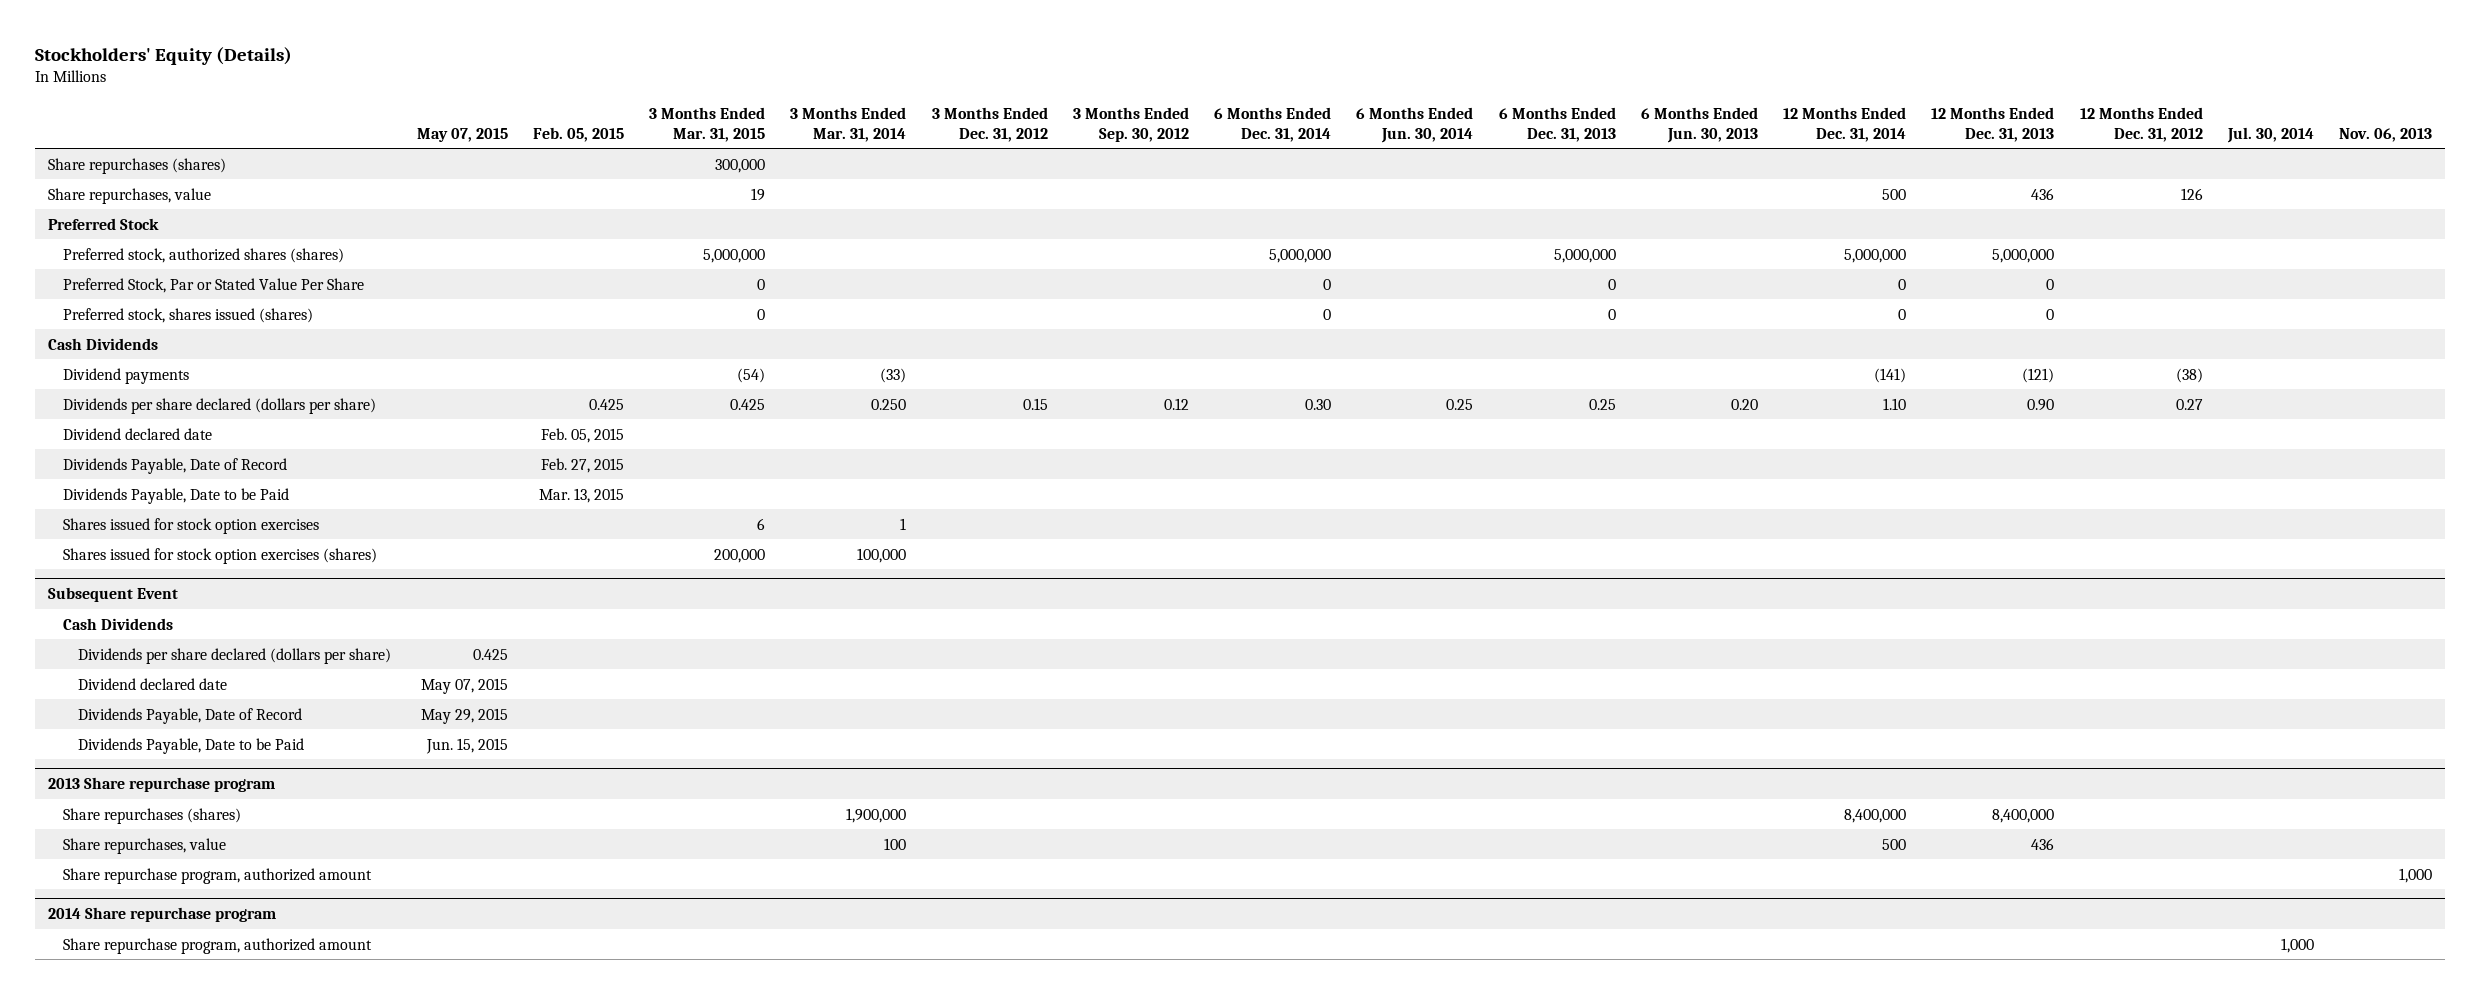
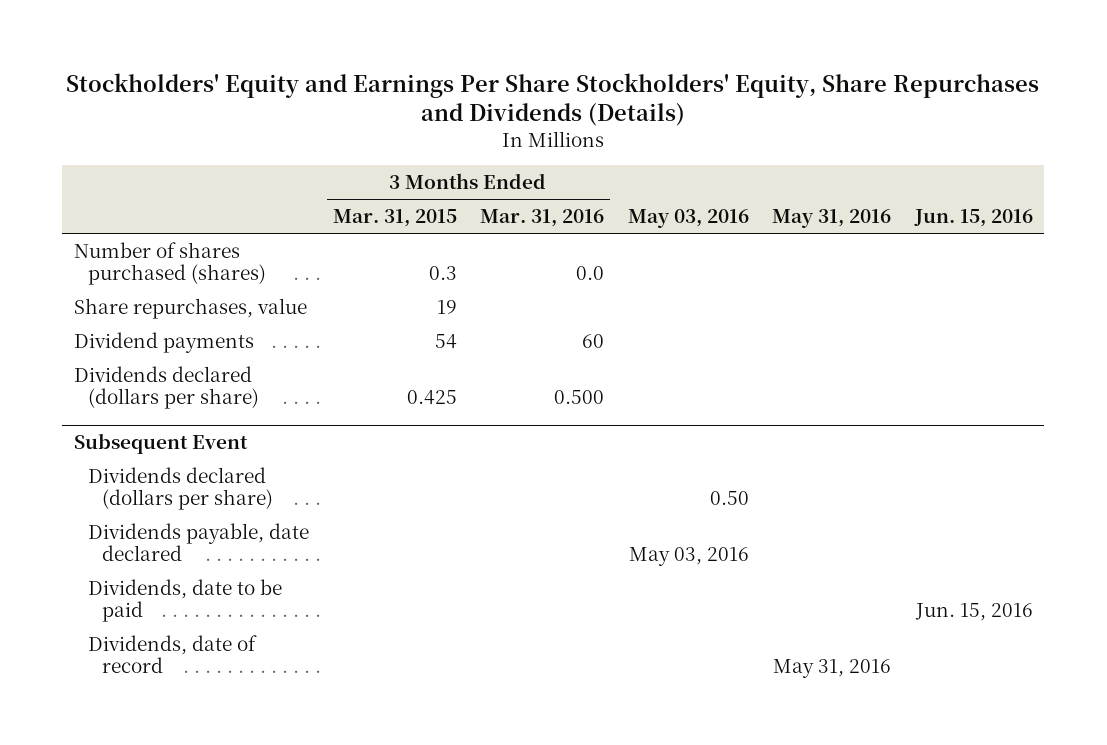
- Stockholders' Equity (Details)
+ Stockholders' Equity and Earnings Per Share Stockholders' Equity, Share Repurchases and Dividends (Details)
- | May 07, 2015 | Feb. 05, 2015 | 3 Months Ended Mar. 31, 2015 | 3 Months Ended Mar. 31, 2014 | 3 Months Ended Dec. 31, 2012 | 3 Months Ended Sep. 30, 2012 | 6 Months Ended Dec. 31, 2014 | 6 Months Ended Jun. 30, 2014 | 6 Months Ended Dec. 31, 2013 | 6 Months Ended Jun. 30, 2013 | 12 Months Ended Dec. 31, 2014 | 12 Months Ended Dec. 31, 2013 | 12 Months Ended Dec. 31, 2012 | Jul. 30, 2014 | Nov. 06, 2013
+ | 3 Months Ended Mar. 31, 2015 | 3 Months Ended Mar. 31, 2016 | May 03, 2016 | May 31, 2016 | Jun. 15, 2016
- Share repurchases (shares) | | | 300,000 | | | | | | | | | | | |
+ Number of shares purchased (shares) | 0.3 | 0.0 | | |
- Preferred Stock
- Preferred stock, authorized shares (shares) | | | 5,000,000 | | | | 5,000,000 | | 5,000,000 | | 5,000,000 | 5,000,000 | | |
- Preferred Stock, Par or Stated Value Per Share | | | 0 | | | | 0 | | 0 | | 0 | 0 | | |
- Preferred stock, shares issued (shares) | | | 0 | | | | 0 | | 0 | | 0 | 0 | | |
- Cash Dividends
- Dividend payments | | | (54) | (33) | | | | | | | (141) | (121) | (38) | |
- Dividends per share declared (dollars per share) | | 0.425 | 0.425 | 0.250 | 0.15 | 0.12 | 0.30 | 0.25 | 0.25 | 0.20 | 1.10 | 0.90 | 0.27 | |
- Dividend declared date | | Feb. 05, 2015 | | | | | | | | | | | | |
- Dividends Payable, Date of Record | | Feb. 27, 2015 | | | | | | | | | | | | |
- Dividends Payable, Date to be Paid | | Mar. 13, 2015 | | | | | | | | | | | | |
- Shares issued for stock option exercises | | | 6 | 1 | | | | | | | | | | |
- Shares issued for stock option exercises (shares) | | | 200,000 | 100,000 | | | | | | | | | | |
+ Dividend payments | 54 | 60 | | |
+ Dividends declared (dollars per share) | 0.425 | 0.500 | | |
@ Subsequent Event
- Cash Dividends
- Dividends per share declared (dollars per share) | 0.425 | | | | | | | | | | | | | |
- Dividend declared date | May 07, 2015 | | | | | | | | | | | | | |
- Dividends Payable, Date of Record | May 29, 2015 | | | | | | | | | | | | | |
- Dividends Payable, Date to be Paid | Jun. 15, 2015 | | | | | | | | | | | | | |
- 2013 Share repurchase program
- Share repurchases (shares) | | | | 1,900,000 | | | | | | | 8,400,000 | 8,400,000 | | |
- Share repurchases, value | | | | 100 | | | | | | | 500 | 436 | | |
- Share repurchase program, authorized amount | | | | | | | | | | | | | | | 1,000
- 2014 Share repurchase program
- Share repurchase program, authorized amount | | | | | | | | | | | | | | 1,000 |
@ Subsequent Event
+ Dividends declared (dollars per share) | | | 0.50 | |
+ Dividends payable, date declared | | | May 03, 2016 | |
+ Dividends, date to be paid | | | | | Jun. 15, 2016
+ Dividends, date of record | | | | May 31, 2016 |

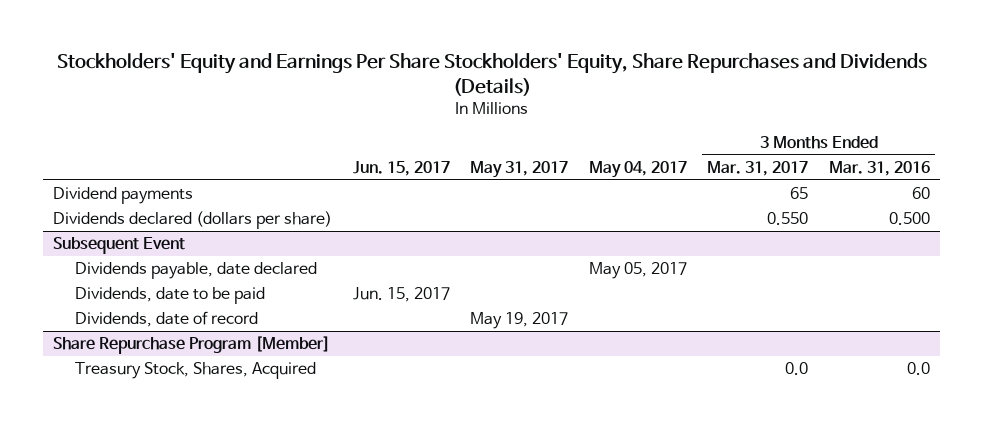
- | 3 Months Ended Mar. 31, 2015 | 3 Months Ended Mar. 31, 2016 | May 03, 2016 | May 31, 2016 | Jun. 15, 2016
+ | Jun. 15, 2017 | May 31, 2017 | May 04, 2017 | 3 Months Ended Mar. 31, 2017 | 3 Months Ended Mar. 31, 2016
- Number of shares purchased (shares) | 0.3 | 0.0 | | |
- Share repurchases, value | 19 | | | |
@ Subsequent Event
- Dividends declared (dollars per share) | | | 0.50 | |
+ Share Repurchase Program [Member]
+ Treasury Stock, Shares, Acquired | | | | 0.0 | 0.0

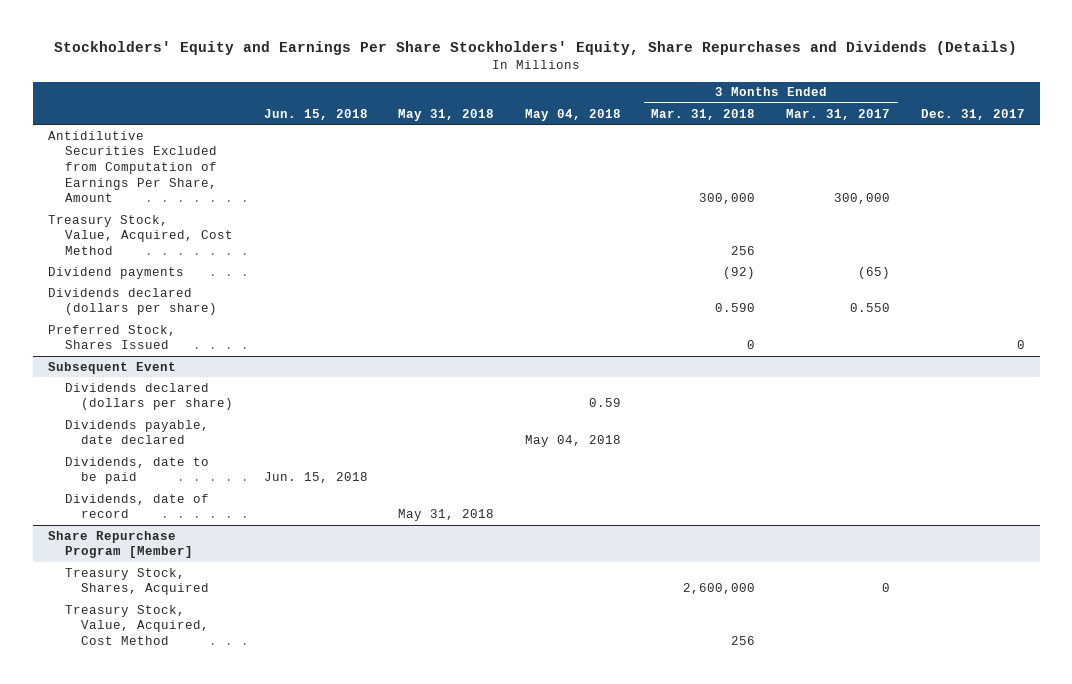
- | Jun. 15, 2017 | May 31, 2017 | May 04, 2017 | 3 Months Ended Mar. 31, 2017 | 3 Months Ended Mar. 31, 2016
+ | Jun. 15, 2018 | May 31, 2018 | May 04, 2018 | 3 Months Ended Mar. 31, 2018 | 3 Months Ended Mar. 31, 2017 | Dec. 31, 2017
- Dividend payments | | | | 65 | 60
+ Antidilutive Securities Excluded from Computation of Earnings Per Share, Amount | | | | 300,000 | 300,000 |
+ Treasury Stock, Value, Acquired, Cost Method | | | | 256 | |
+ Dividend payments | | | | (92) | (65) |
+ Preferred Stock, Shares Issued | | | | 0 | | 0
@ Subsequent Event
+ Dividends declared (dollars per share) | | | 0.59 | | |
@ Share Repurchase Program [Member]
- Treasury Stock, Shares, Acquired | | | | 0.0 | 0.0
+ Treasury Stock, Shares, Acquired | | | | 2,600,000 | 0 |
+ Treasury Stock, Value, Acquired, Cost Method | | | | 256 | |

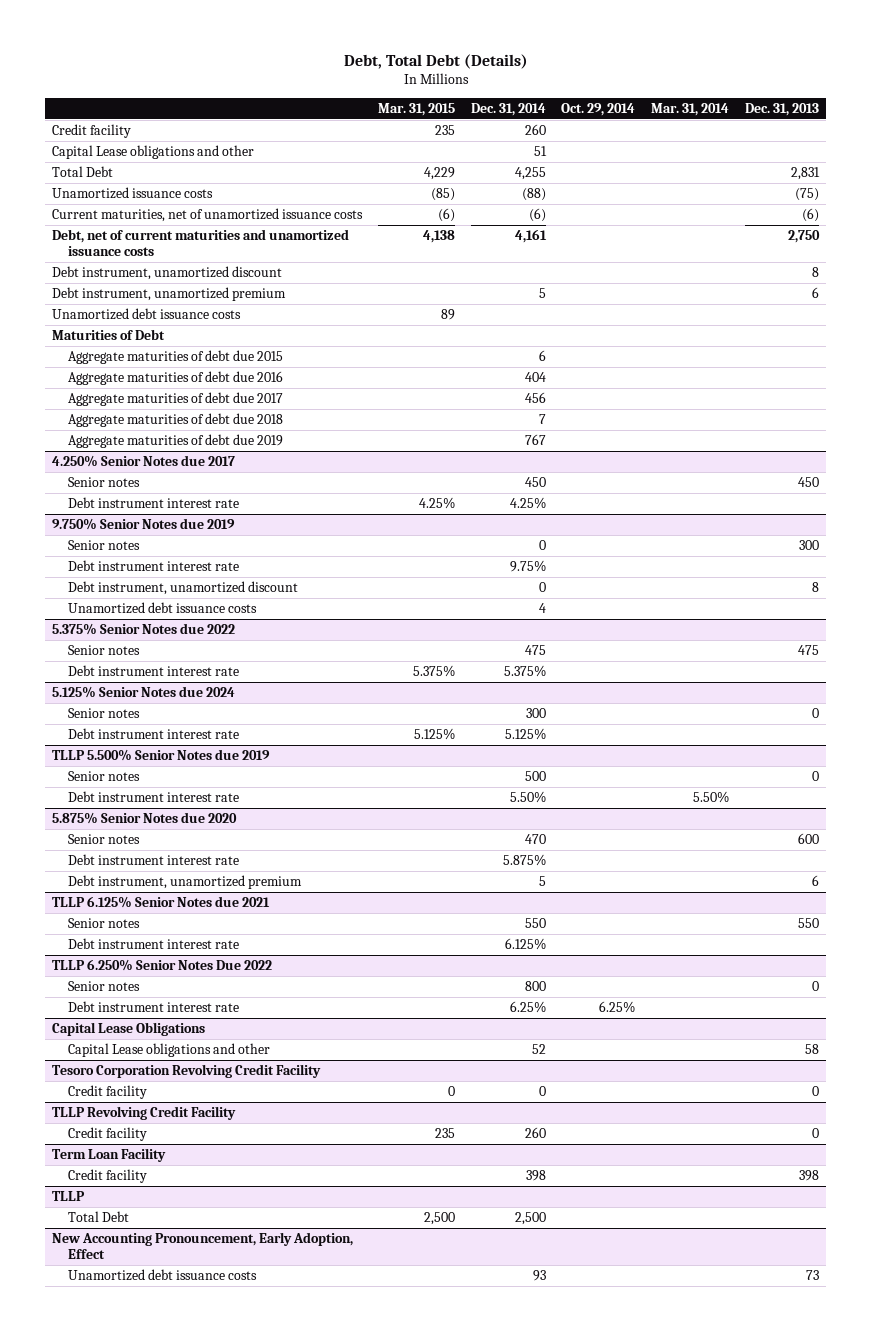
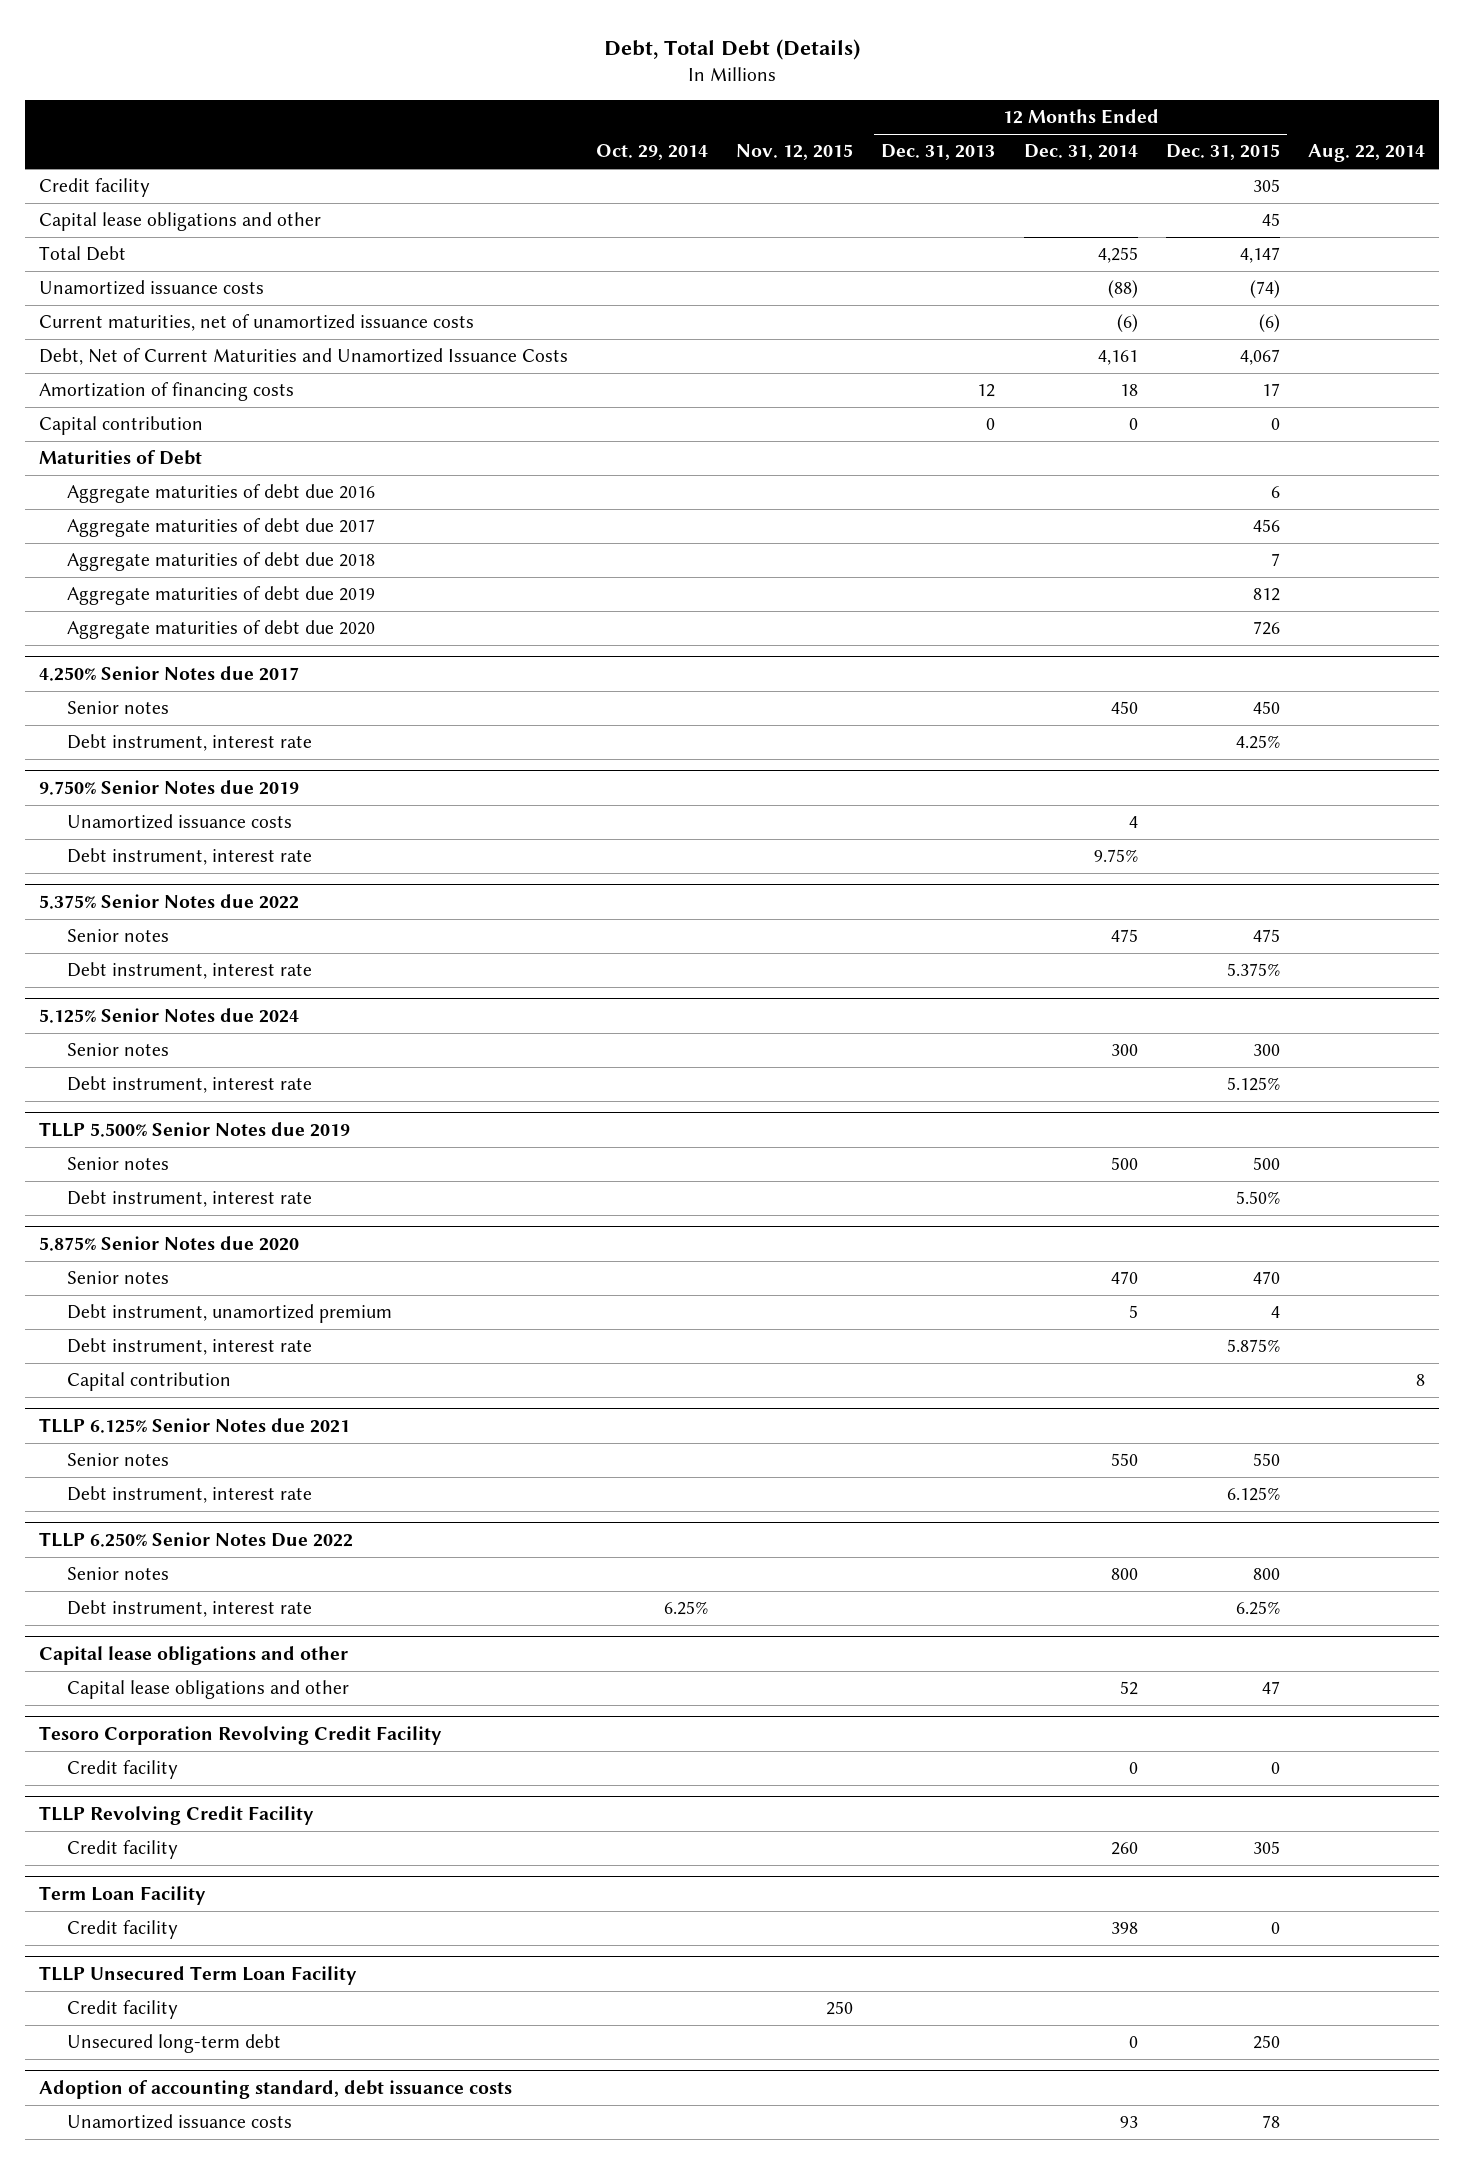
- | Mar. 31, 2015 | Dec. 31, 2014 | Oct. 29, 2014 | Mar. 31, 2014 | Dec. 31, 2013
+ | Oct. 29, 2014 | Nov. 12, 2015 | 12 Months Ended Dec. 31, 2013 | 12 Months Ended Dec. 31, 2014 | 12 Months Ended Dec. 31, 2015 | Aug. 22, 2014
- Capital Lease obligations and other | | 51 | | |
+ Capital lease obligations and other | | | | | 45 |
- Debt, net of current maturities and unamortized issuance costs | 4,138 | 4,161 | | | 2,750
- Debt instrument, unamortized discount | | | | | 8
- Debt instrument, unamortized premium | | 5 | | | 6
- Unamortized debt issuance costs | 89 | | | |
+ Debt, Net of Current Maturities and Unamortized Issuance Costs | | | | 4,161 | 4,067 |
+ Amortization of financing costs | | | 12 | 18 | 17 |
+ Capital contribution | | | 0 | 0 | 0 |
- Aggregate maturities of debt due 2015 | | 6 | | |
+ Aggregate maturities of debt due 2020 | | | | | 726 |
@ 4.250% Senior Notes due 2017
- Debt instrument interest rate | 4.25% | 4.25% | | |
+ Debt instrument, interest rate | | | | | 4.25% |
@ 9.750% Senior Notes due 2019
- Senior notes | | 0 | | | 300
- Debt instrument interest rate | | 9.75% | | |
- Debt instrument, unamortized discount | | 0 | | | 8
- Unamortized debt issuance costs | | 4 | | |
+ Unamortized issuance costs | | | | 4 | |
+ Debt instrument, interest rate | | | | 9.75% | |
@ 5.375% Senior Notes due 2022
- Debt instrument interest rate | 5.375% | 5.375% | | |
+ Debt instrument, interest rate | | | | | 5.375% |
@ 5.125% Senior Notes due 2024
- Debt instrument interest rate | 5.125% | 5.125% | | |
+ Debt instrument, interest rate | | | | | 5.125% |
@ TLLP 5.500% Senior Notes due 2019
- Debt instrument interest rate | | 5.50% | | 5.50% |
+ Debt instrument, interest rate | | | | | 5.50% |
@ 5.875% Senior Notes due 2020
- Debt instrument interest rate | | 5.875% | | |
+ Debt instrument, interest rate | | | | | 5.875% |
+ Capital contribution | | | | | | 8
@ TLLP 6.125% Senior Notes due 2021
- Debt instrument interest rate | | 6.125% | | |
+ Debt instrument, interest rate | | | | | 6.125% |
@ TLLP 6.250% Senior Notes Due 2022
- Debt instrument interest rate | | 6.25% | 6.25% | |
- Capital Lease Obligations
- Capital Lease obligations and other | | 52 | | | 58
@ TLLP 6.250% Senior Notes Due 2022
+ Debt instrument, interest rate | 6.25% | | | | 6.25% |
+ Capital lease obligations and other
+ Capital lease obligations and other | | | | 52 | 47 |
- TLLP
- Total Debt | 2,500 | 2,500 | | |
- New Accounting Pronouncement, Early Adoption, Effect
- Unamortized debt issuance costs | | 93 | | | 73
+ TLLP Unsecured Term Loan Facility
+ Credit facility | | 250 | | | |
+ Unsecured long-term debt | | | | 0 | 250 |
+ Adoption of accounting standard, debt issuance costs
+ Unamortized issuance costs | | | | 93 | 78 |

